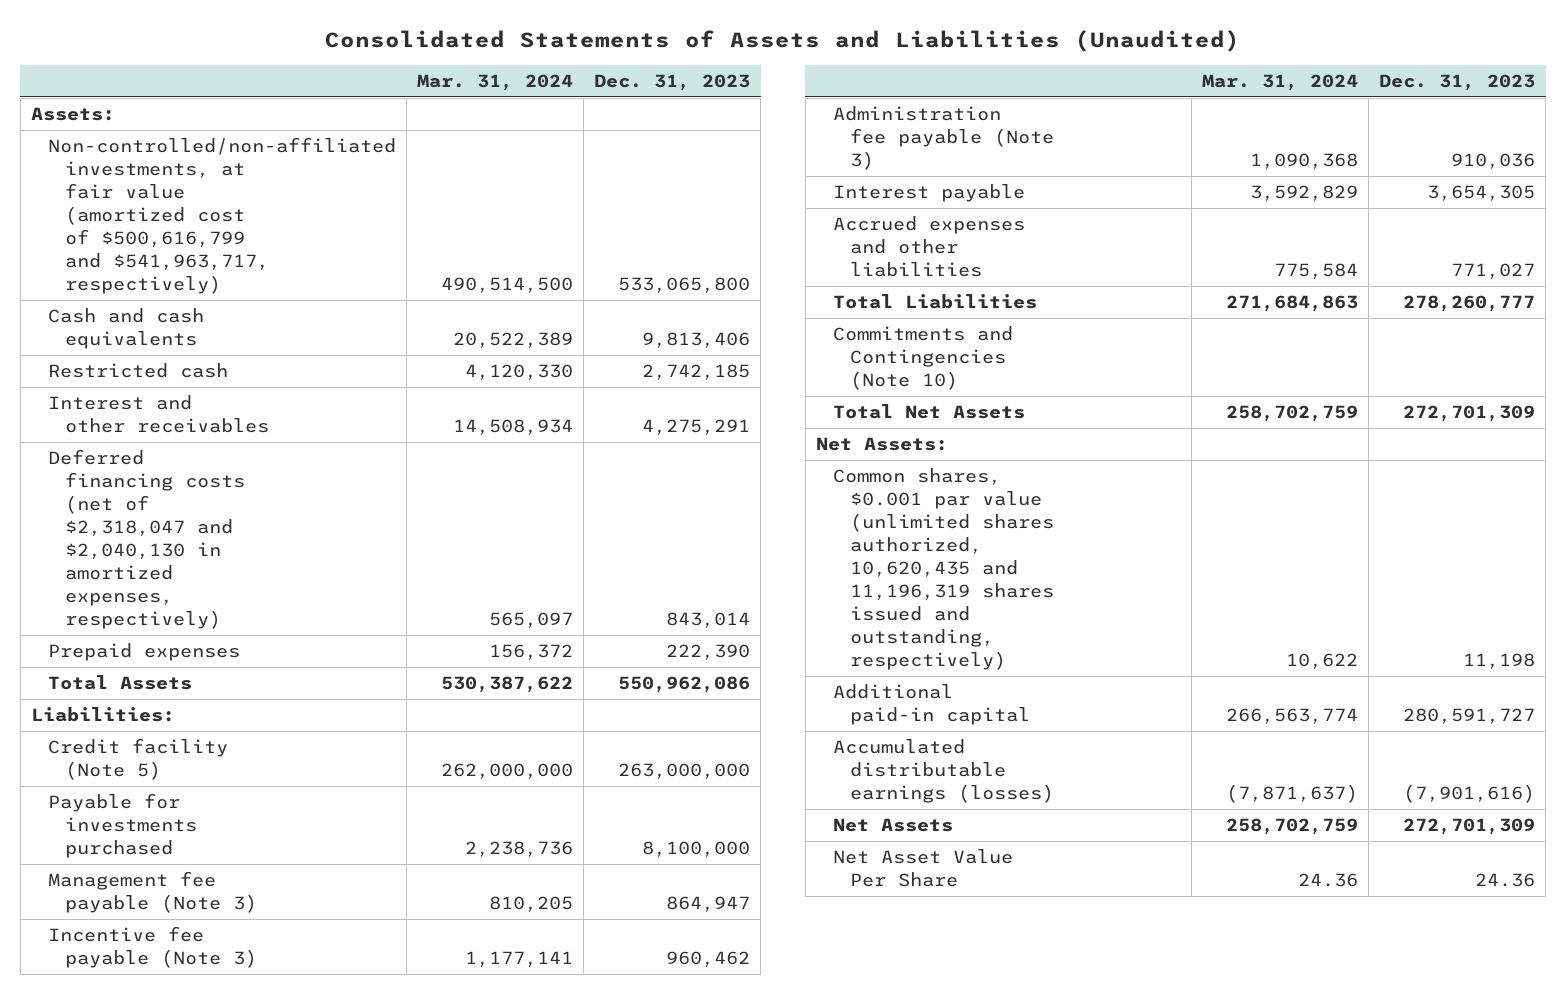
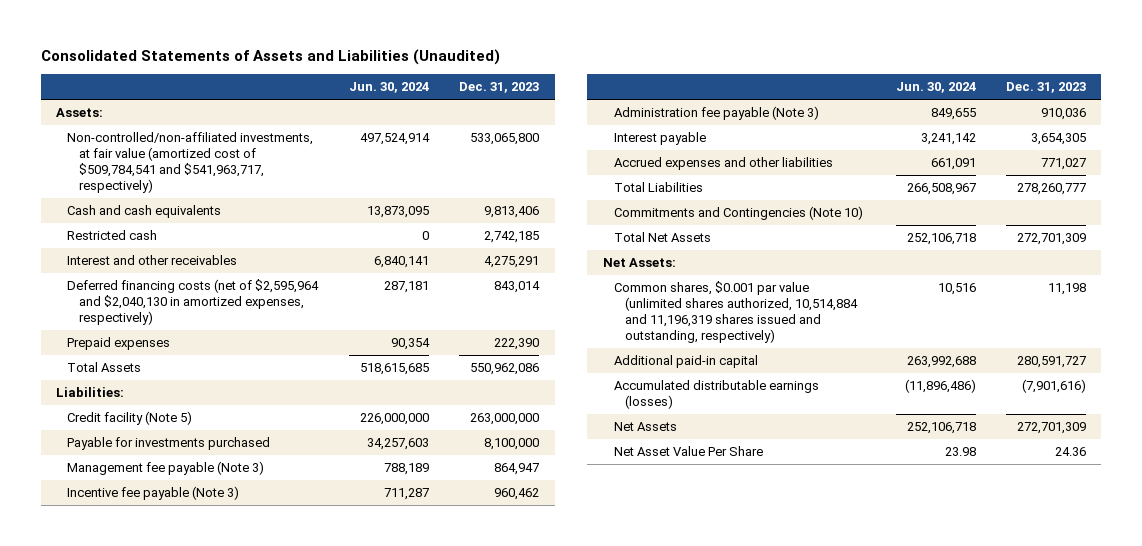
- | Mar. 31, 2024 | Dec. 31, 2023
+ | Jun. 30, 2024 | Dec. 31, 2023
- Non-controlled/non-affiliated investments, at fair value (amortized cost of $500,616,799 and $541,963,717, respectively) | 490,514,500 | 533,065,800
+ Non-controlled/non-affiliated investments, at fair value (amortized cost of $509,784,541 and $541,963,717, respectively) | 497,524,914 | 533,065,800
- Deferred financing costs (net of $2,318,047 and $2,040,130 in amortized expenses, respectively) | 565,097 | 843,014
+ Deferred financing costs (net of $2,595,964 and $2,040,130 in amortized expenses, respectively) | 287,181 | 843,014
- Common shares, $0.001 par value (unlimited shares authorized, 10,620,435 and 11,196,319 shares issued and outstanding, respectively) | 10,622 | 11,198
+ Common shares, $0.001 par value (unlimited shares authorized, 10,514,884 and 11,196,319 shares issued and outstanding, respectively) | 10,516 | 11,198

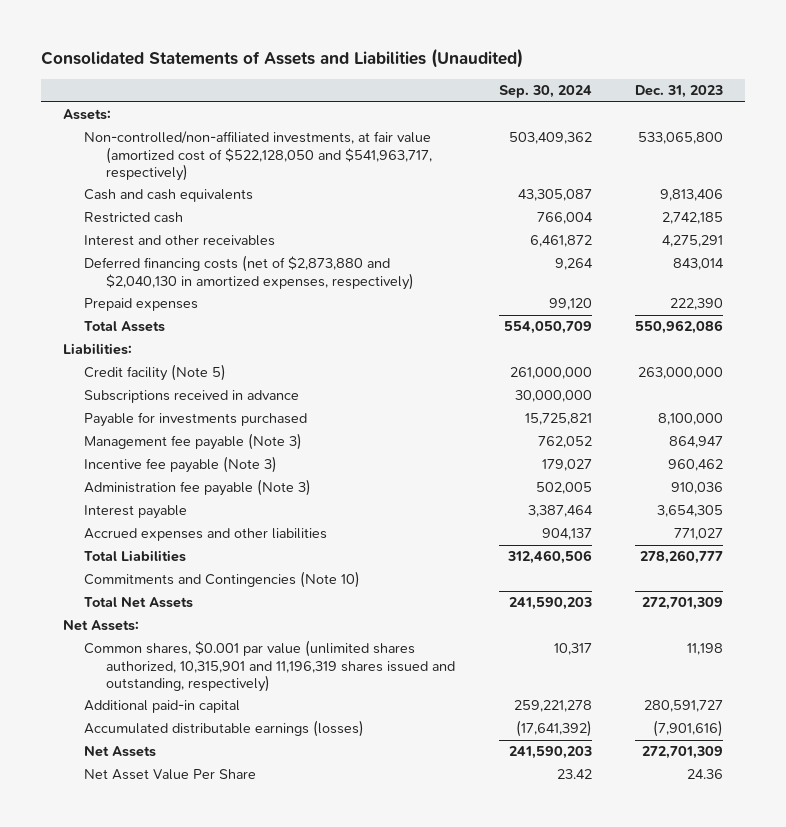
- | Jun. 30, 2024 | Dec. 31, 2023
+ | Sep. 30, 2024 | Dec. 31, 2023
- Non-controlled/non-affiliated investments, at fair value (amortized cost of $509,784,541 and $541,963,717, respectively) | 497,524,914 | 533,065,800
+ Non-controlled/non-affiliated investments, at fair value (amortized cost of $522,128,050 and $541,963,717, respectively) | 503,409,362 | 533,065,800
- Deferred financing costs (net of $2,595,964 and $2,040,130 in amortized expenses, respectively) | 287,181 | 843,014
+ Deferred financing costs (net of $2,873,880 and $2,040,130 in amortized expenses, respectively) | 9,264 | 843,014
+ Subscriptions received in advance | 30,000,000 |
- Common shares, $0.001 par value (unlimited shares authorized, 10,514,884 and 11,196,319 shares issued and outstanding, respectively) | 10,516 | 11,198
+ Common shares, $0.001 par value (unlimited shares authorized, 10,315,901 and 11,196,319 shares issued and outstanding, respectively) | 10,317 | 11,198

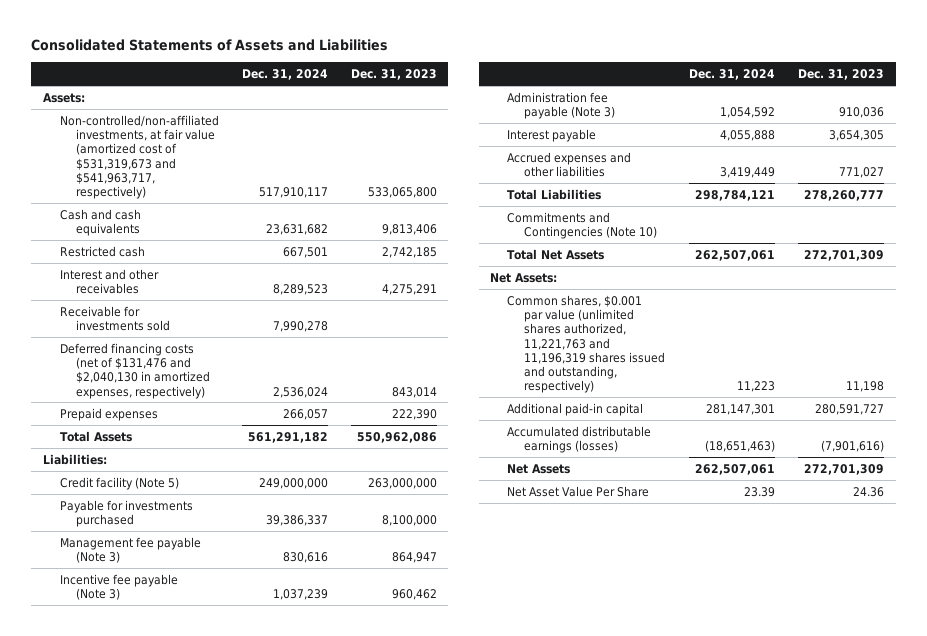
- Consolidated Statements of Assets and Liabilities (Unaudited)
+ Consolidated Statements of Assets and Liabilities
- | Sep. 30, 2024 | Dec. 31, 2023
+ | Dec. 31, 2024 | Dec. 31, 2023
- Non-controlled/non-affiliated investments, at fair value (amortized cost of $522,128,050 and $541,963,717, respectively) | 503,409,362 | 533,065,800
+ Non-controlled/non-affiliated investments, at fair value (amortized cost of $531,319,673 and $541,963,717, respectively) | 517,910,117 | 533,065,800
- Deferred financing costs (net of $2,873,880 and $2,040,130 in amortized expenses, respectively) | 9,264 | 843,014
+ Receivable for investments sold | 7,990,278 |
+ Deferred financing costs (net of $131,476 and $2,040,130 in amortized expenses, respectively) | 2,536,024 | 843,014
- Subscriptions received in advance | 30,000,000 |
- Common shares, $0.001 par value (unlimited shares authorized, 10,315,901 and 11,196,319 shares issued and outstanding, respectively) | 10,317 | 11,198
+ Common shares, $0.001 par value (unlimited shares authorized, 11,221,763 and 11,196,319 shares issued and outstanding, respectively) | 11,223 | 11,198

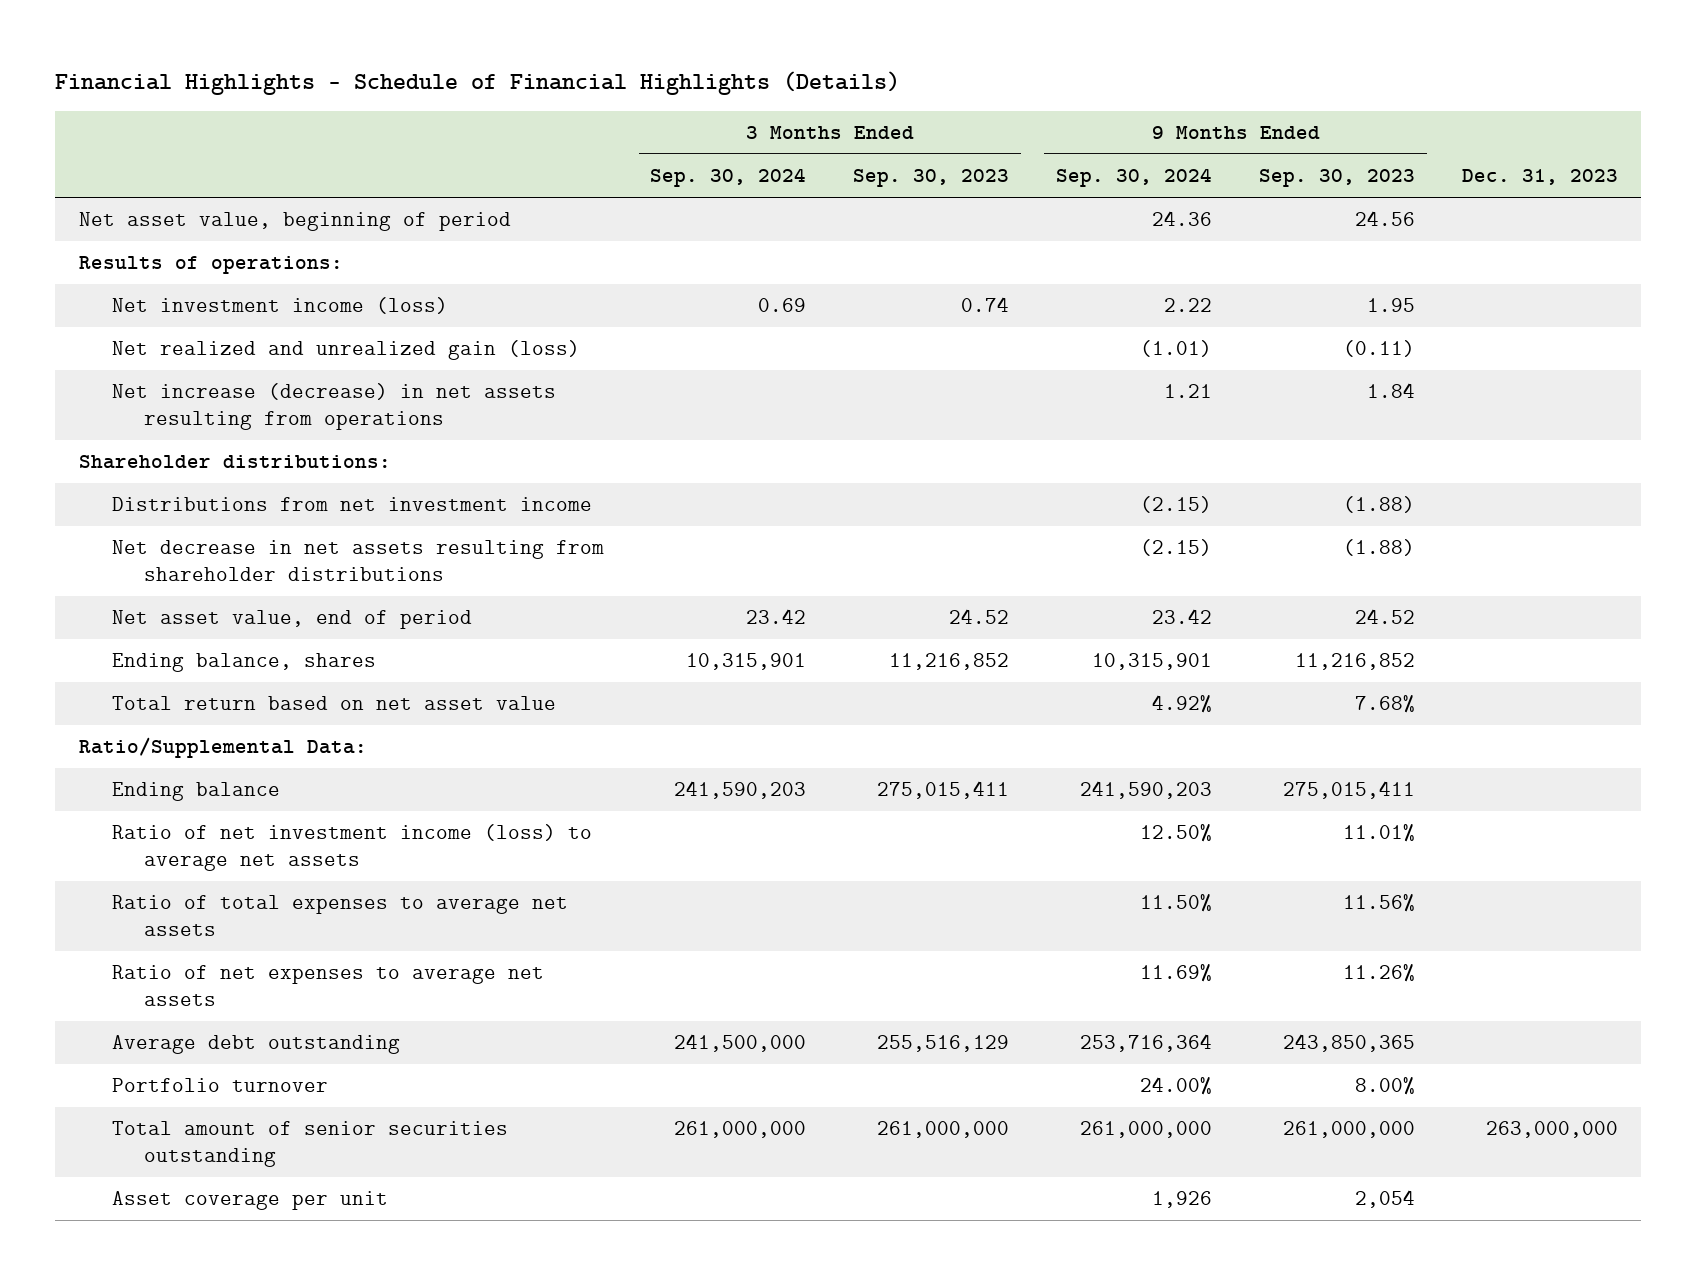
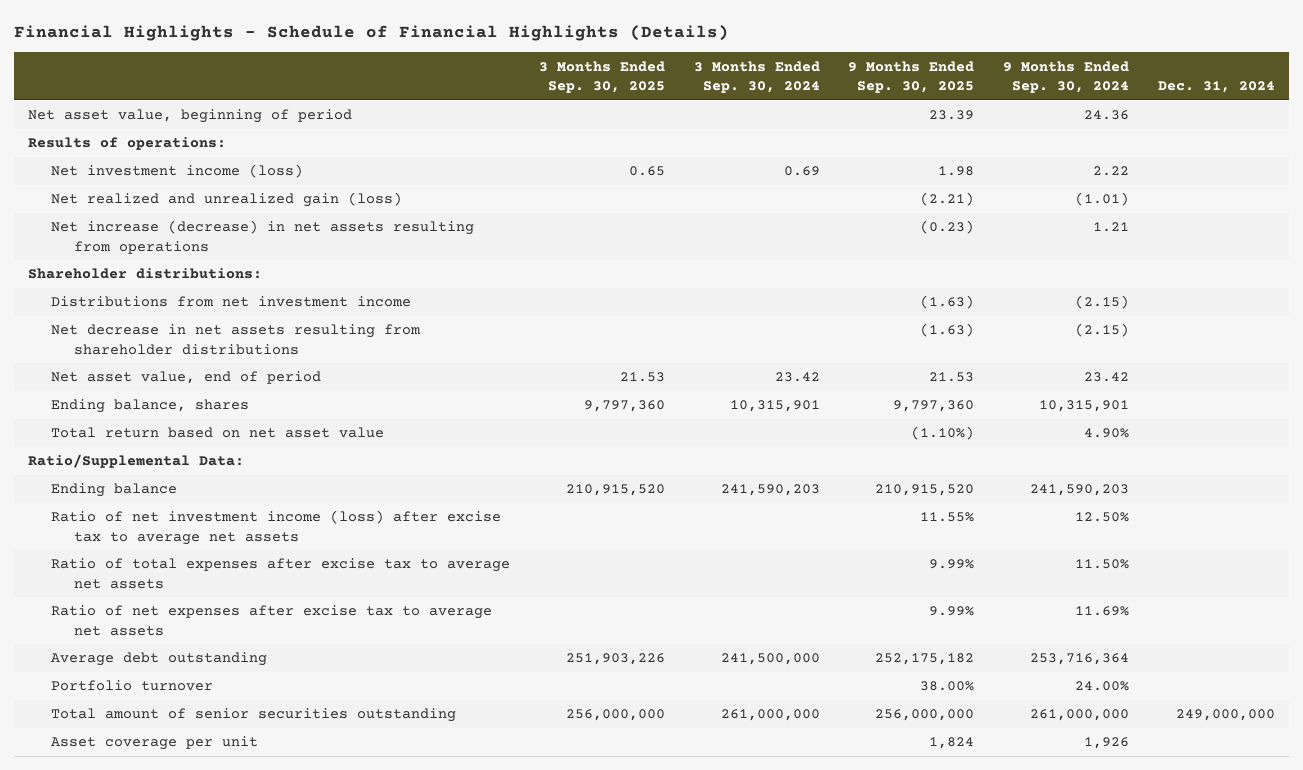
- | 3 Months Ended Sep. 30, 2024 | 3 Months Ended Sep. 30, 2023 | 9 Months Ended Sep. 30, 2024 | 9 Months Ended Sep. 30, 2023 | Dec. 31, 2023
+ | 3 Months Ended Sep. 30, 2025 | 3 Months Ended Sep. 30, 2024 | 9 Months Ended Sep. 30, 2025 | 9 Months Ended Sep. 30, 2024 | Dec. 31, 2024
- Total return based on net asset value | | | 4.92% | 7.68% |
+ Total return based on net asset value | | | (1.10%) | 4.90% |
- Ratio of net investment income (loss) to average net assets | | | 12.50% | 11.01% |
- Ratio of total expenses to average net assets | | | 11.50% | 11.56% |
- Ratio of net expenses to average net assets | | | 11.69% | 11.26% |
+ Ratio of net investment income (loss) after excise tax to average net assets | | | 11.55% | 12.50% |
+ Ratio of total expenses after excise tax to average net assets | | | 9.99% | 11.50% |
+ Ratio of net expenses after excise tax to average net assets | | | 9.99% | 11.69% |

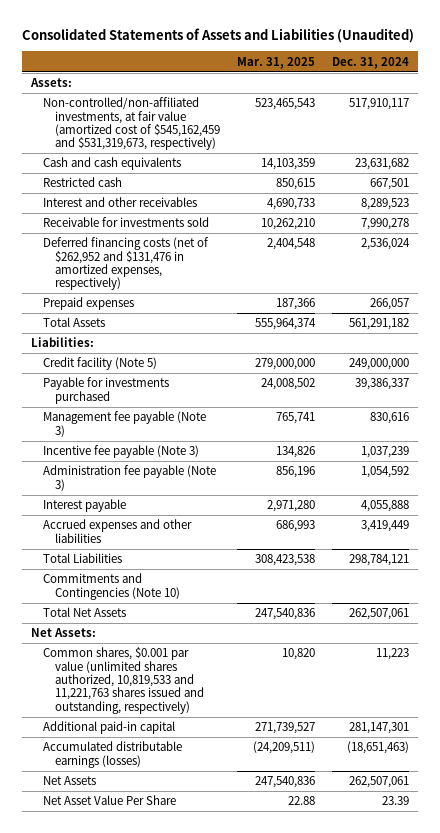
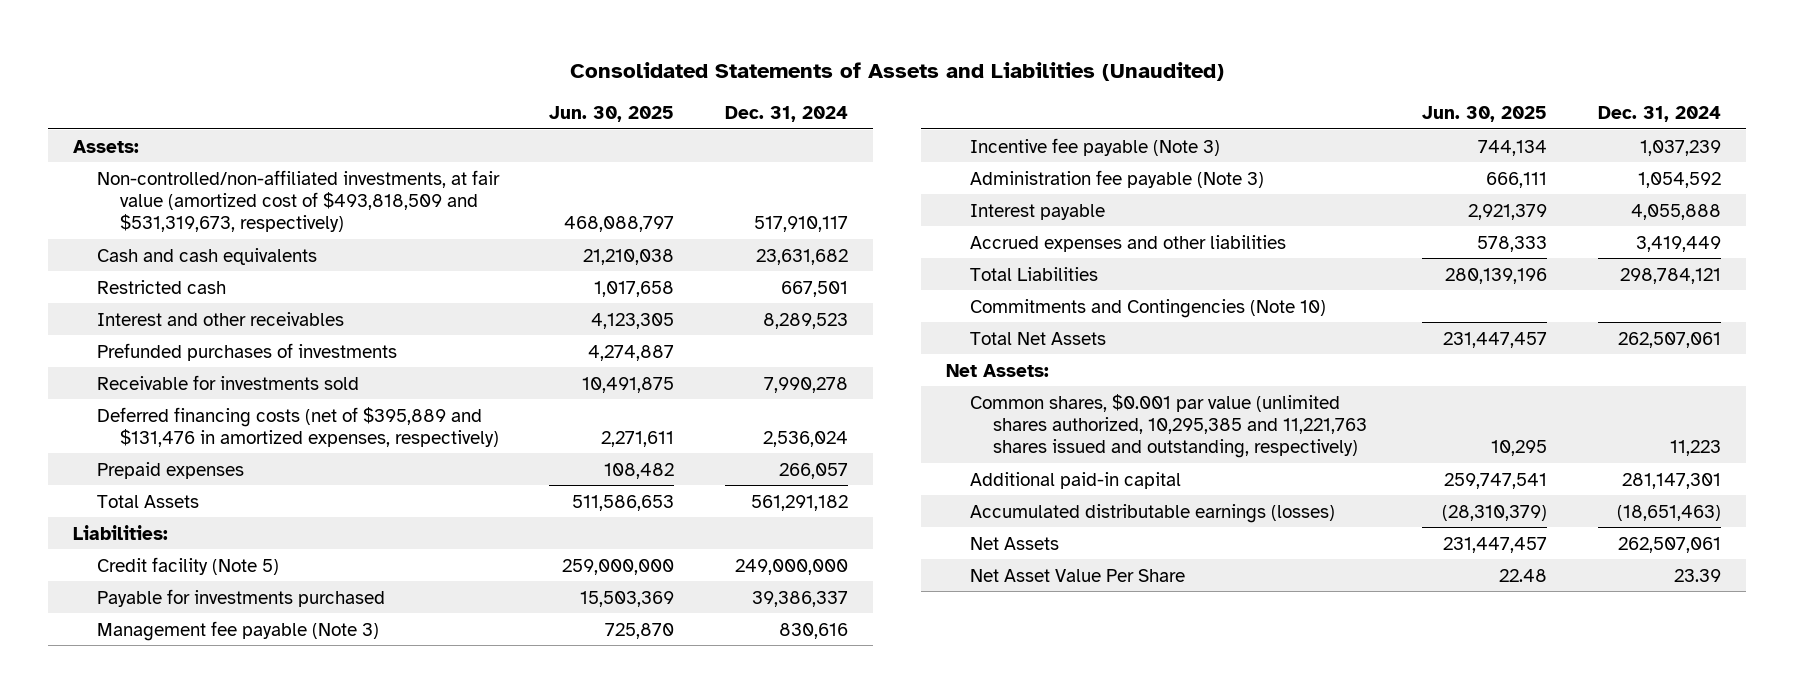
- | Mar. 31, 2025 | Dec. 31, 2024
+ | Jun. 30, 2025 | Dec. 31, 2024
- Non-controlled/non-affiliated investments, at fair value (amortized cost of $545,162,459 and $531,319,673, respectively) | 523,465,543 | 517,910,117
+ Non-controlled/non-affiliated investments, at fair value (amortized cost of $493,818,509 and $531,319,673, respectively) | 468,088,797 | 517,910,117
+ Prefunded purchases of investments | 4,274,887 |
- Deferred financing costs (net of $262,952 and $131,476 in amortized expenses, respectively) | 2,404,548 | 2,536,024
+ Deferred financing costs (net of $395,889 and $131,476 in amortized expenses, respectively) | 2,271,611 | 2,536,024
- Common shares, $0.001 par value (unlimited shares authorized, 10,819,533 and 11,221,763 shares issued and outstanding, respectively) | 10,820 | 11,223
+ Common shares, $0.001 par value (unlimited shares authorized, 10,295,385 and 11,221,763 shares issued and outstanding, respectively) | 10,295 | 11,223

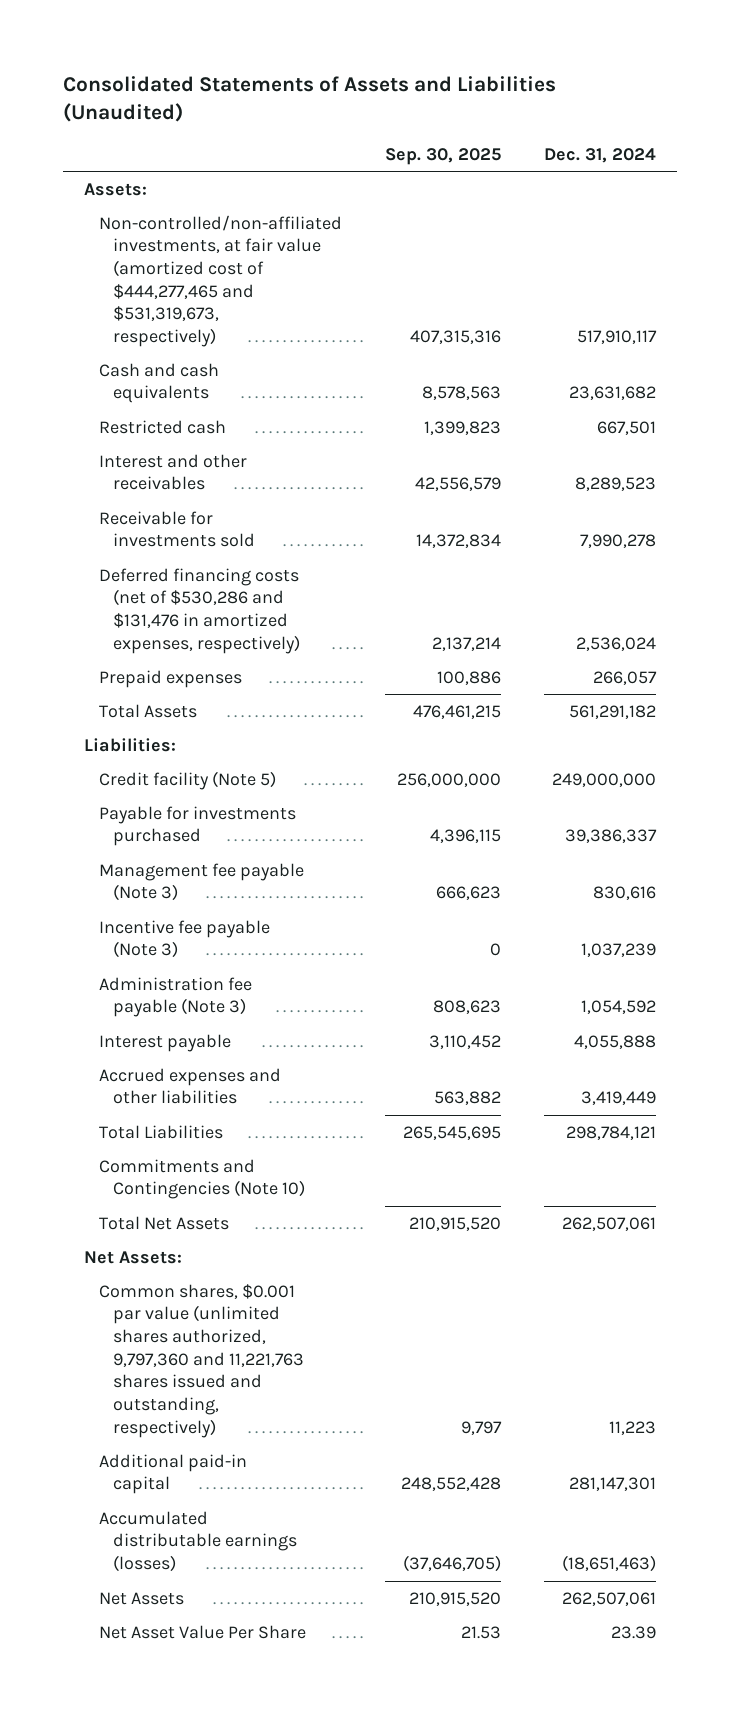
- | Jun. 30, 2025 | Dec. 31, 2024
+ | Sep. 30, 2025 | Dec. 31, 2024
- Non-controlled/non-affiliated investments, at fair value (amortized cost of $493,818,509 and $531,319,673, respectively) | 468,088,797 | 517,910,117
+ Non-controlled/non-affiliated investments, at fair value (amortized cost of $444,277,465 and $531,319,673, respectively) | 407,315,316 | 517,910,117
- Prefunded purchases of investments | 4,274,887 |
- Deferred financing costs (net of $395,889 and $131,476 in amortized expenses, respectively) | 2,271,611 | 2,536,024
+ Deferred financing costs (net of $530,286 and $131,476 in amortized expenses, respectively) | 2,137,214 | 2,536,024
- Common shares, $0.001 par value (unlimited shares authorized, 10,295,385 and 11,221,763 shares issued and outstanding, respectively) | 10,295 | 11,223
+ Common shares, $0.001 par value (unlimited shares authorized, 9,797,360 and 11,221,763 shares issued and outstanding, respectively) | 9,797 | 11,223

